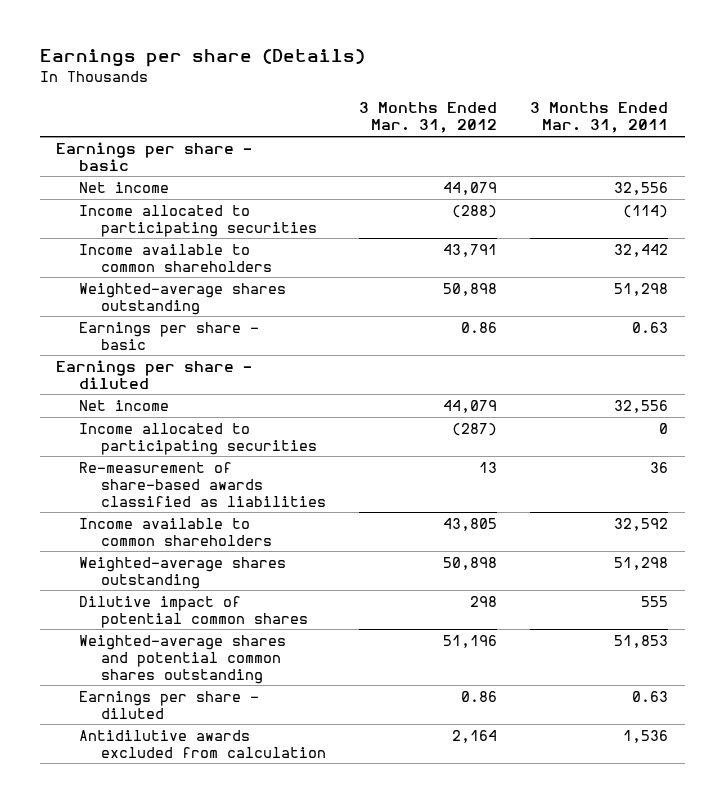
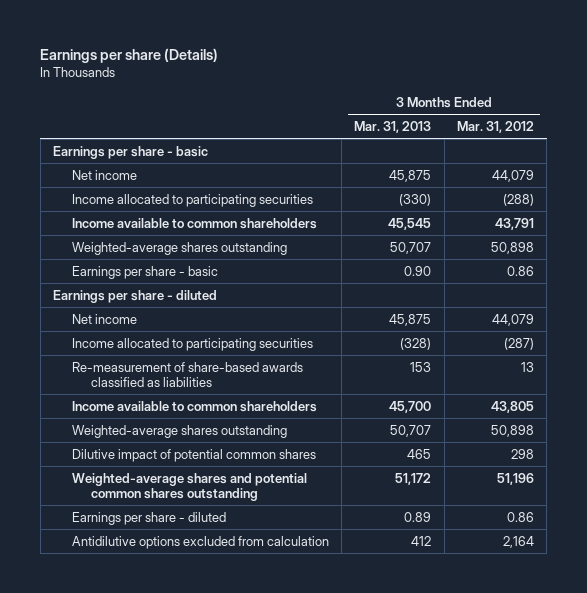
- | 3 Months Ended Mar. 31, 2012 | 3 Months Ended Mar. 31, 2011
+ | 3 Months Ended Mar. 31, 2013 | 3 Months Ended Mar. 31, 2012
- Antidilutive awards excluded from calculation | 2,164 | 1,536
+ Antidilutive options excluded from calculation | 412 | 2,164

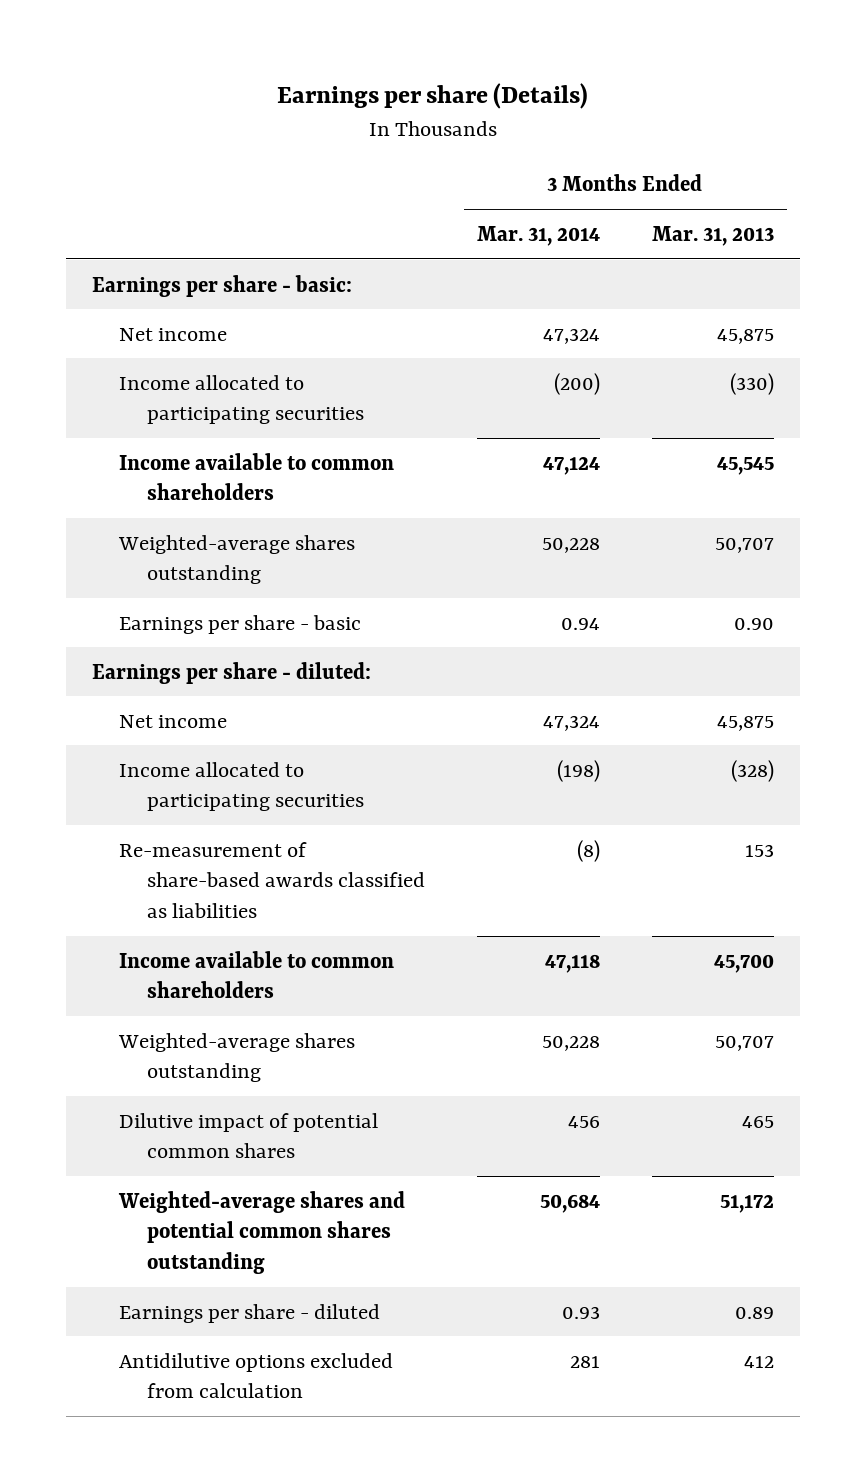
- | 3 Months Ended Mar. 31, 2013 | 3 Months Ended Mar. 31, 2012
+ | 3 Months Ended Mar. 31, 2014 | 3 Months Ended Mar. 31, 2013
- Earnings per share - basic
+ Earnings per share - basic:
- Earnings per share - diluted
+ Earnings per share - diluted:

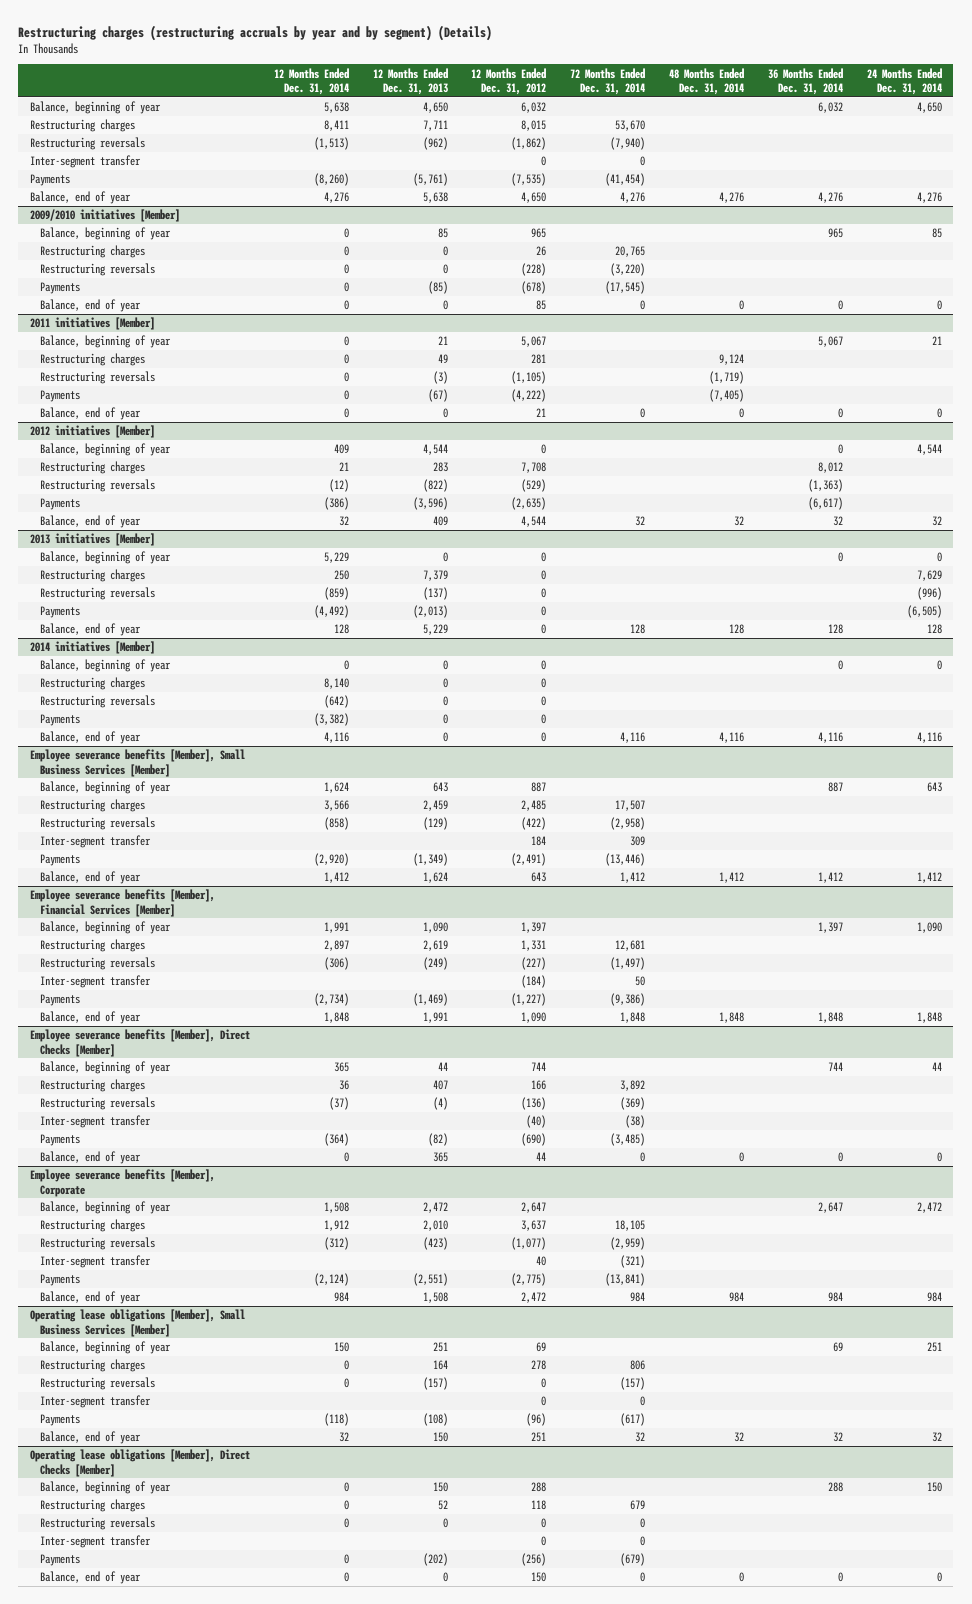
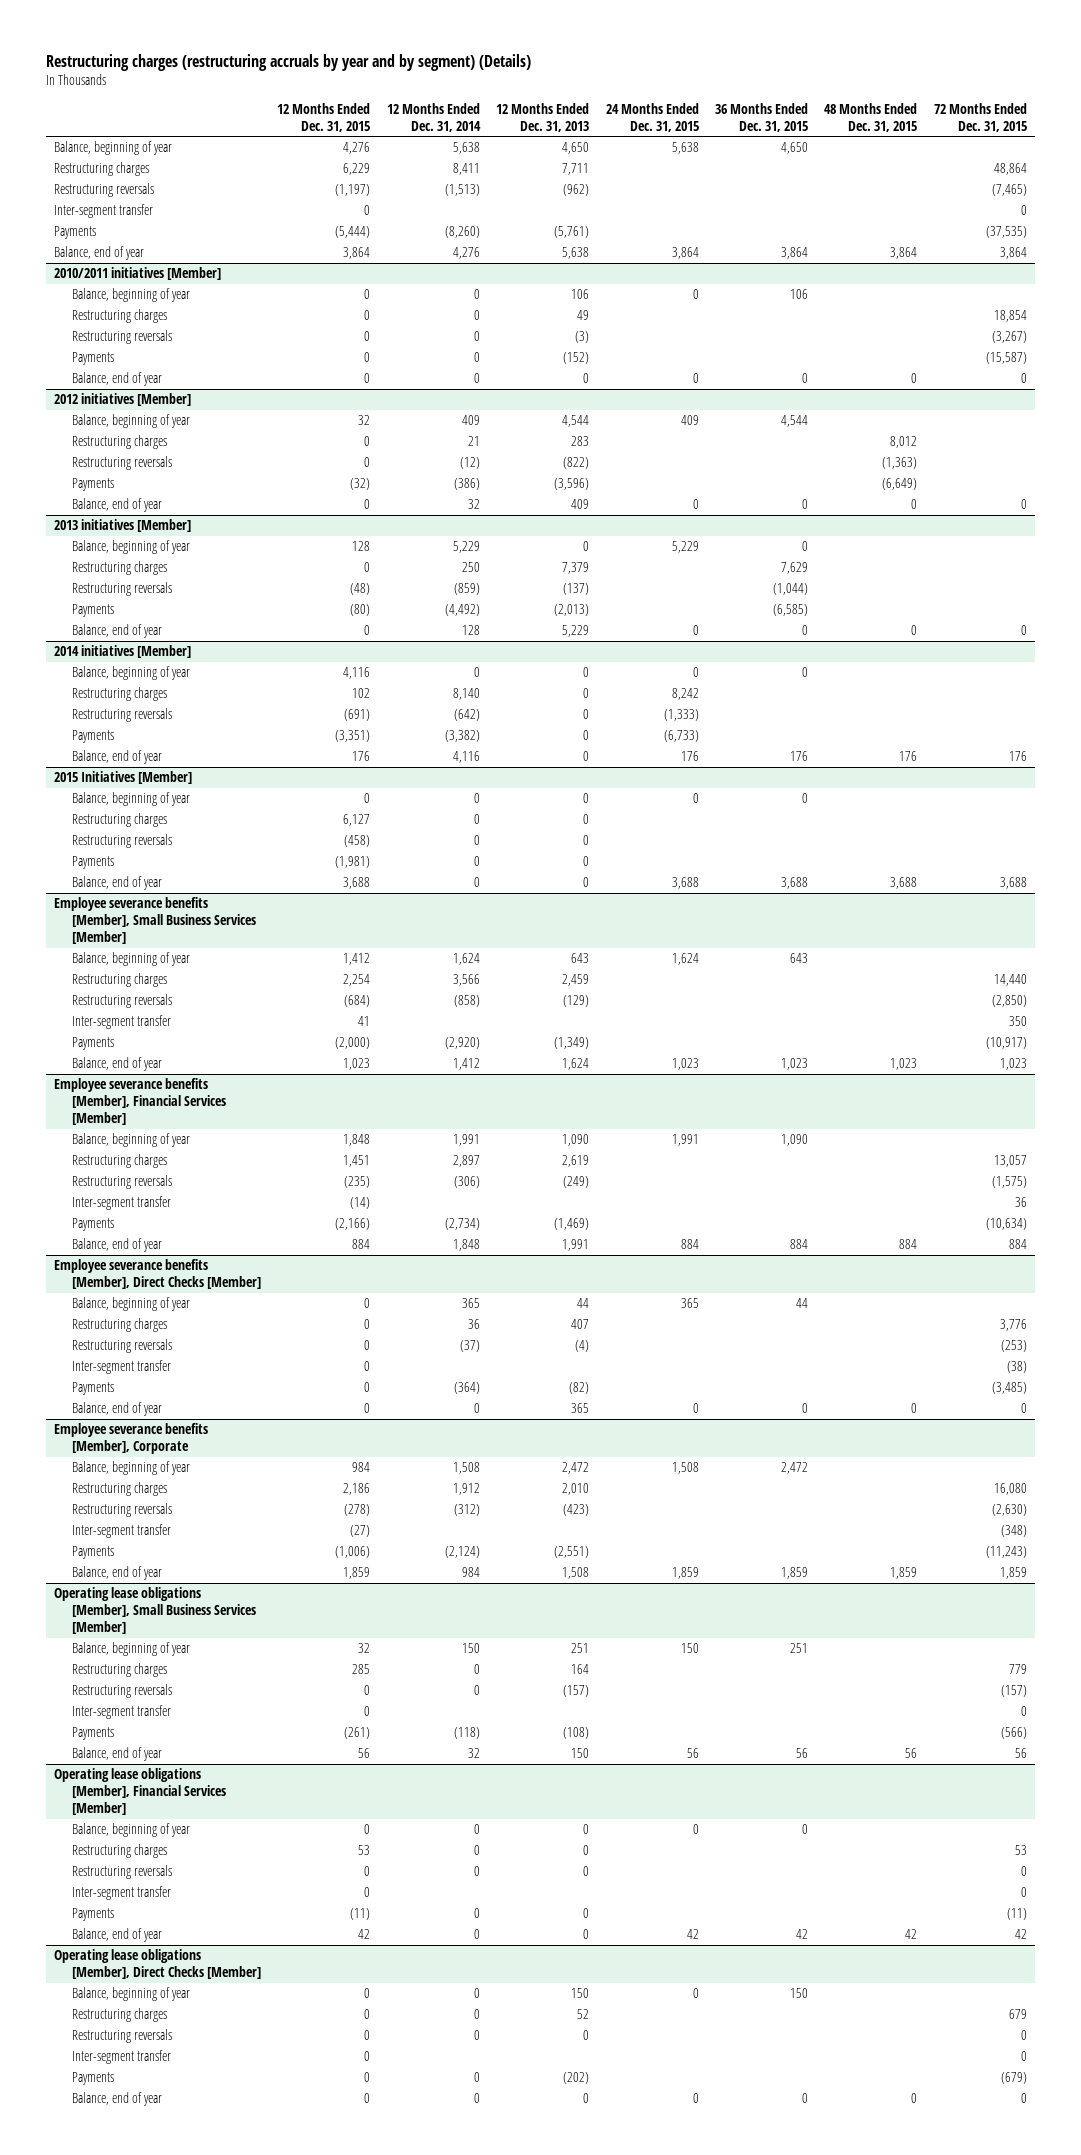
- | 12 Months Ended Dec. 31, 2014 | 12 Months Ended Dec. 31, 2013 | 12 Months Ended Dec. 31, 2012 | 72 Months Ended Dec. 31, 2014 | 48 Months Ended Dec. 31, 2014 | 36 Months Ended Dec. 31, 2014 | 24 Months Ended Dec. 31, 2014
+ | 12 Months Ended Dec. 31, 2015 | 12 Months Ended Dec. 31, 2014 | 12 Months Ended Dec. 31, 2013 | 24 Months Ended Dec. 31, 2015 | 36 Months Ended Dec. 31, 2015 | 48 Months Ended Dec. 31, 2015 | 72 Months Ended Dec. 31, 2015
- 2009/2010 initiatives [Member]
- Balance, beginning of year | 0 | 85 | 965 | | | 965 | 85
- Restructuring charges | 0 | 0 | 26 | 20,765 | | |
- Restructuring reversals | 0 | 0 | (228) | (3,220) | | |
- Payments | 0 | (85) | (678) | (17,545) | | |
- Balance, end of year | 0 | 0 | 85 | 0 | 0 | 0 | 0
- 2011 initiatives [Member]
- Balance, beginning of year | 0 | 21 | 5,067 | | | 5,067 | 21
+ 2010/2011 initiatives [Member]
+ Balance, beginning of year | 0 | 0 | 106 | 0 | 106 | |
- Payments | 0 | (67) | (4,222) | | (7,405) | |
+ Payments | 0 | 0 | (152) | | | | (15,587)
+ 2015 Initiatives [Member]
+ Balance, beginning of year | 0 | 0 | 0 | 0 | 0 | |
+ Restructuring charges | 6,127 | 0 | 0 | | | |
+ Restructuring reversals | (458) | 0 | 0 | | | |
+ Payments | (1,981) | 0 | 0 | | | |
+ Balance, end of year | 3,688 | 0 | 0 | 3,688 | 3,688 | 3,688 | 3,688
+ Operating lease obligations [Member], Financial Services [Member]
+ Balance, beginning of year | 0 | 0 | 0 | 0 | 0 | |
+ Restructuring charges | 53 | 0 | 0 | | | | 53
+ Restructuring reversals | 0 | 0 | 0 | | | | 0
+ Inter-segment transfer | 0 | | | | | | 0
+ Payments | (11) | 0 | 0 | | | | (11)
+ Balance, end of year | 42 | 0 | 0 | 42 | 42 | 42 | 42

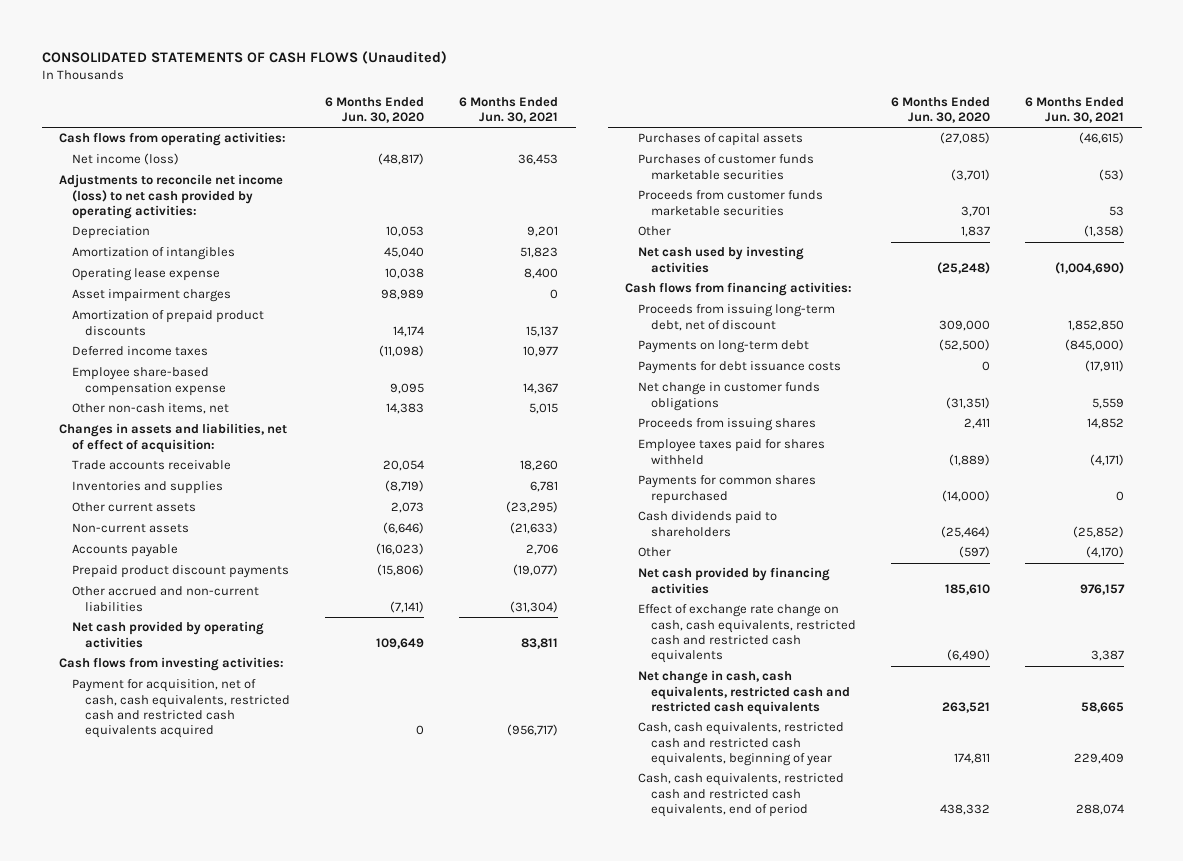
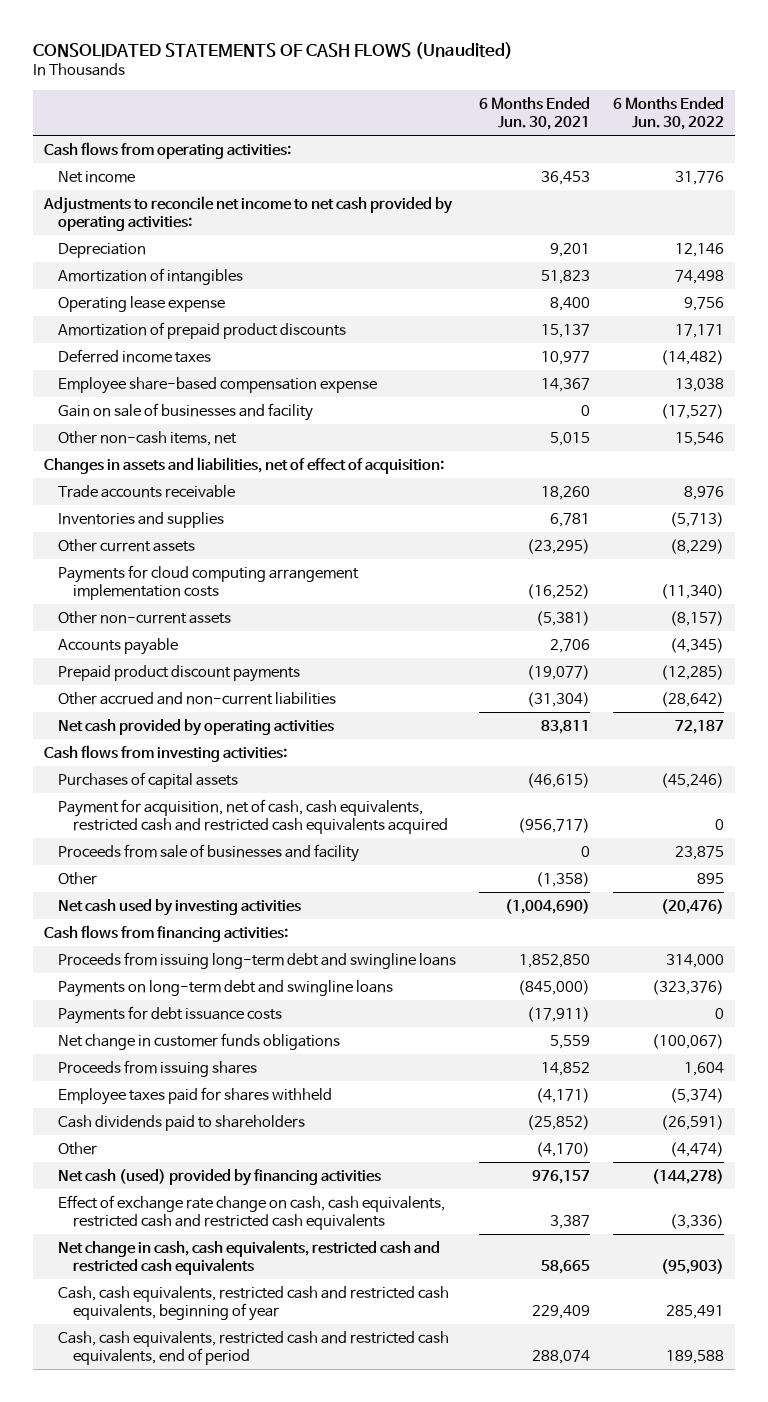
- | 6 Months Ended Jun. 30, 2020 | 6 Months Ended Jun. 30, 2021
+ | 6 Months Ended Jun. 30, 2021 | 6 Months Ended Jun. 30, 2022
- Net income (loss) | (48,817) | 36,453
- Adjustments to reconcile net income (loss) to net cash provided by operating activities:
+ Net income | 36,453 | 31,776
+ Adjustments to reconcile net income to net cash provided by operating activities:
- Asset impairment charges | 98,989 | 0
+ Gain on sale of businesses and facility | 0 | (17,527)
- Non-current assets | (6,646) | (21,633)
+ Payments for cloud computing arrangement implementation costs | (16,252) | (11,340)
+ Other non-current assets | (5,381) | (8,157)
- Purchases of customer funds marketable securities | (3,701) | (53)
- Proceeds from customer funds marketable securities | 3,701 | 53
moved down: Payment for acquisition, net of cash, cash equivalents, restricted cash and restricted cash equivalents acquired | (956,717) | 0
+ Proceeds from sale of businesses and facility | 0 | 23,875
- Proceeds from issuing long-term debt, net of discount | 309,000 | 1,852,850
- Payments on long-term debt | (52,500) | (845,000)
+ Proceeds from issuing long-term debt and swingline loans | 1,852,850 | 314,000
+ Payments on long-term debt and swingline loans | (845,000) | (323,376)
- Payments for common shares repurchased | (14,000) | 0
- Net cash provided by financing activities | 185,610 | 976,157
+ Net cash (used) provided by financing activities | 976,157 | (144,278)

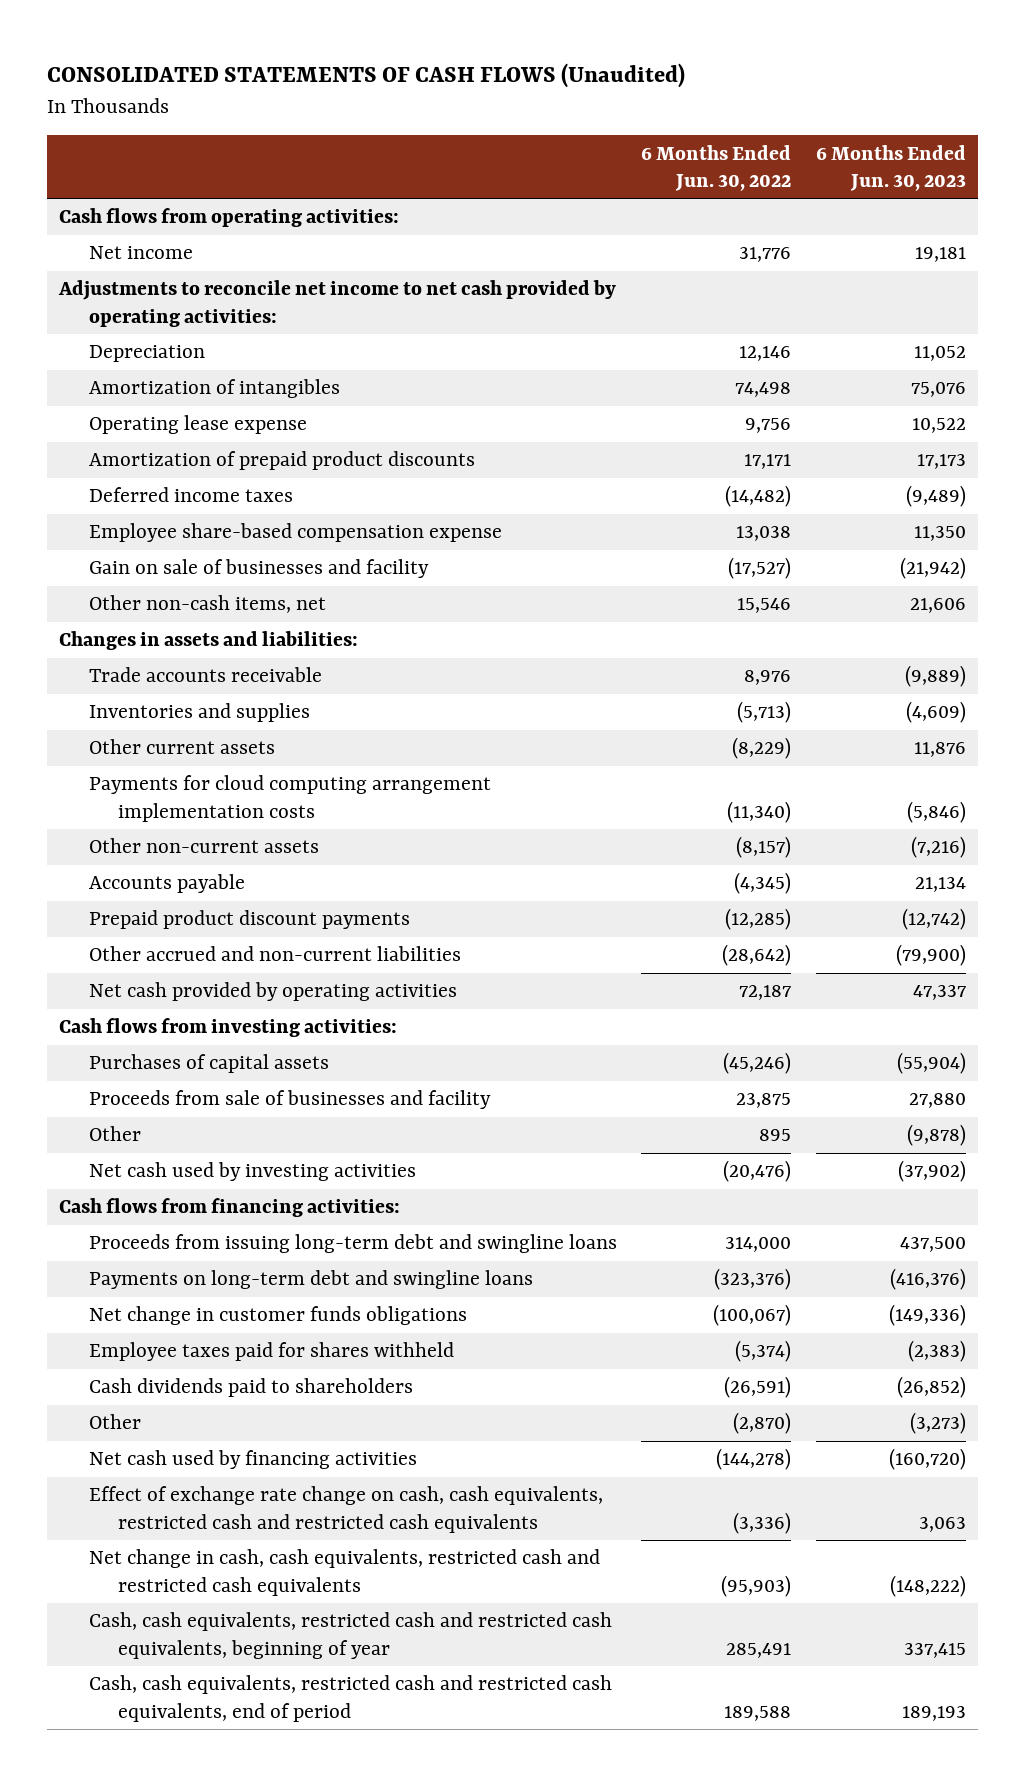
- | 6 Months Ended Jun. 30, 2021 | 6 Months Ended Jun. 30, 2022
+ | 6 Months Ended Jun. 30, 2022 | 6 Months Ended Jun. 30, 2023
- Changes in assets and liabilities, net of effect of acquisition:
+ Changes in assets and liabilities:
- Payment for acquisition, net of cash, cash equivalents, restricted cash and restricted cash equivalents acquired | (956,717) | 0
- Payments for debt issuance costs | (17,911) | 0
- Proceeds from issuing shares | 14,852 | 1,604
- Other | (4,170) | (4,474)
- Net cash (used) provided by financing activities | 976,157 | (144,278)
+ Other | (2,870) | (3,273)
+ Net cash used by financing activities | (144,278) | (160,720)

